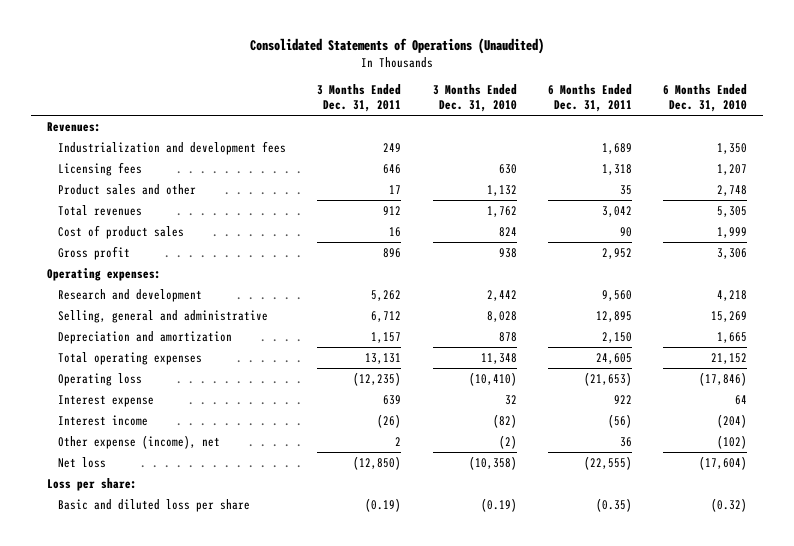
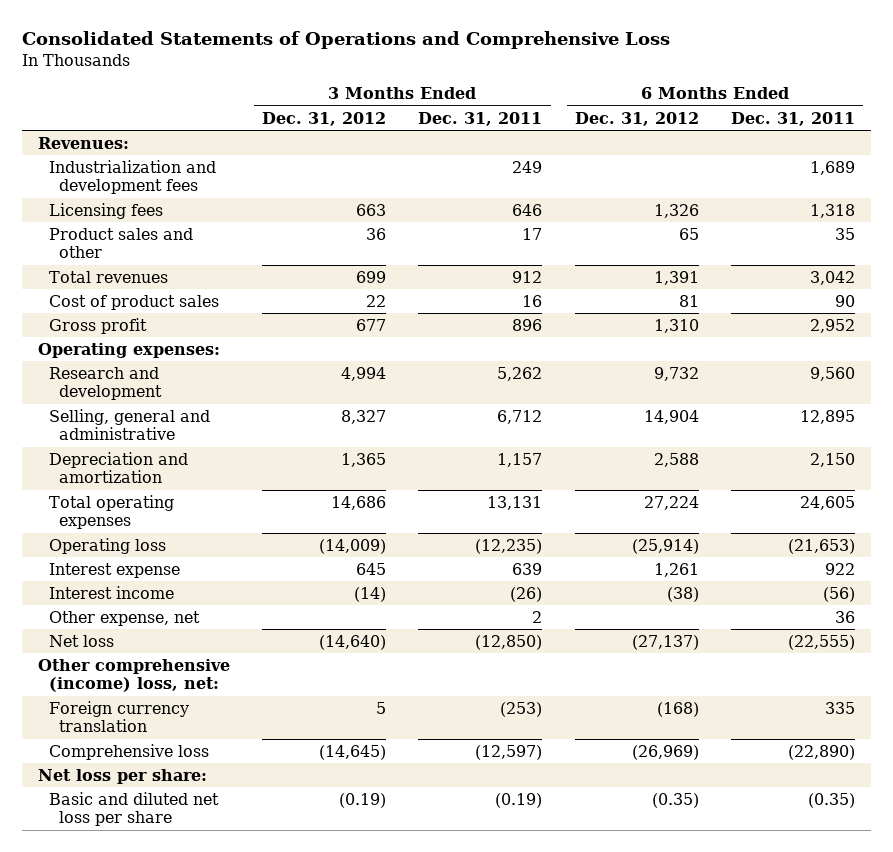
- Consolidated Statements of Operations (Unaudited)
+ Consolidated Statements of Operations and Comprehensive Loss
- | 3 Months Ended Dec. 31, 2011 | 3 Months Ended Dec. 31, 2010 | 6 Months Ended Dec. 31, 2011 | 6 Months Ended Dec. 31, 2010
+ | 3 Months Ended Dec. 31, 2012 | 3 Months Ended Dec. 31, 2011 | 6 Months Ended Dec. 31, 2012 | 6 Months Ended Dec. 31, 2011
- Other expense (income), net | 2 | (2) | 36 | (102)
+ Other expense, net | | 2 | | 36
- Loss per share:
- Basic and diluted loss per share | (0.19) | (0.19) | (0.35) | (0.32)
+ Other comprehensive (income) loss, net:
+ Foreign currency translation | 5 | (253) | (168) | 335
+ Comprehensive loss | (14,645) | (12,597) | (26,969) | (22,890)
+ Net loss per share:
+ Basic and diluted net loss per share | (0.19) | (0.19) | (0.35) | (0.35)

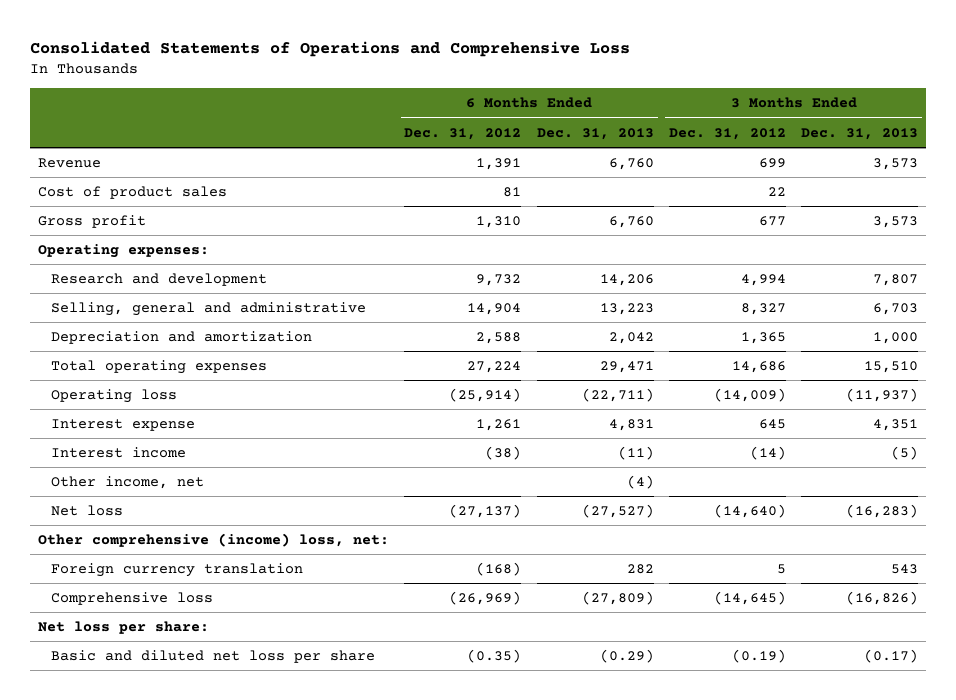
- | 3 Months Ended Dec. 31, 2012 | 3 Months Ended Dec. 31, 2011 | 6 Months Ended Dec. 31, 2012 | 6 Months Ended Dec. 31, 2011
+ | 6 Months Ended Dec. 31, 2012 | 6 Months Ended Dec. 31, 2013 | 3 Months Ended Dec. 31, 2012 | 3 Months Ended Dec. 31, 2013
- Revenues:
- Industrialization and development fees | | 249 | | 1,689
- Licensing fees | 663 | 646 | 1,326 | 1,318
- Product sales and other | 36 | 17 | 65 | 35
- Total revenues | 699 | 912 | 1,391 | 3,042
+ Revenue | 1,391 | 6,760 | 699 | 3,573
- Other expense, net | | 2 | | 36
+ Other income, net | | (4) | |

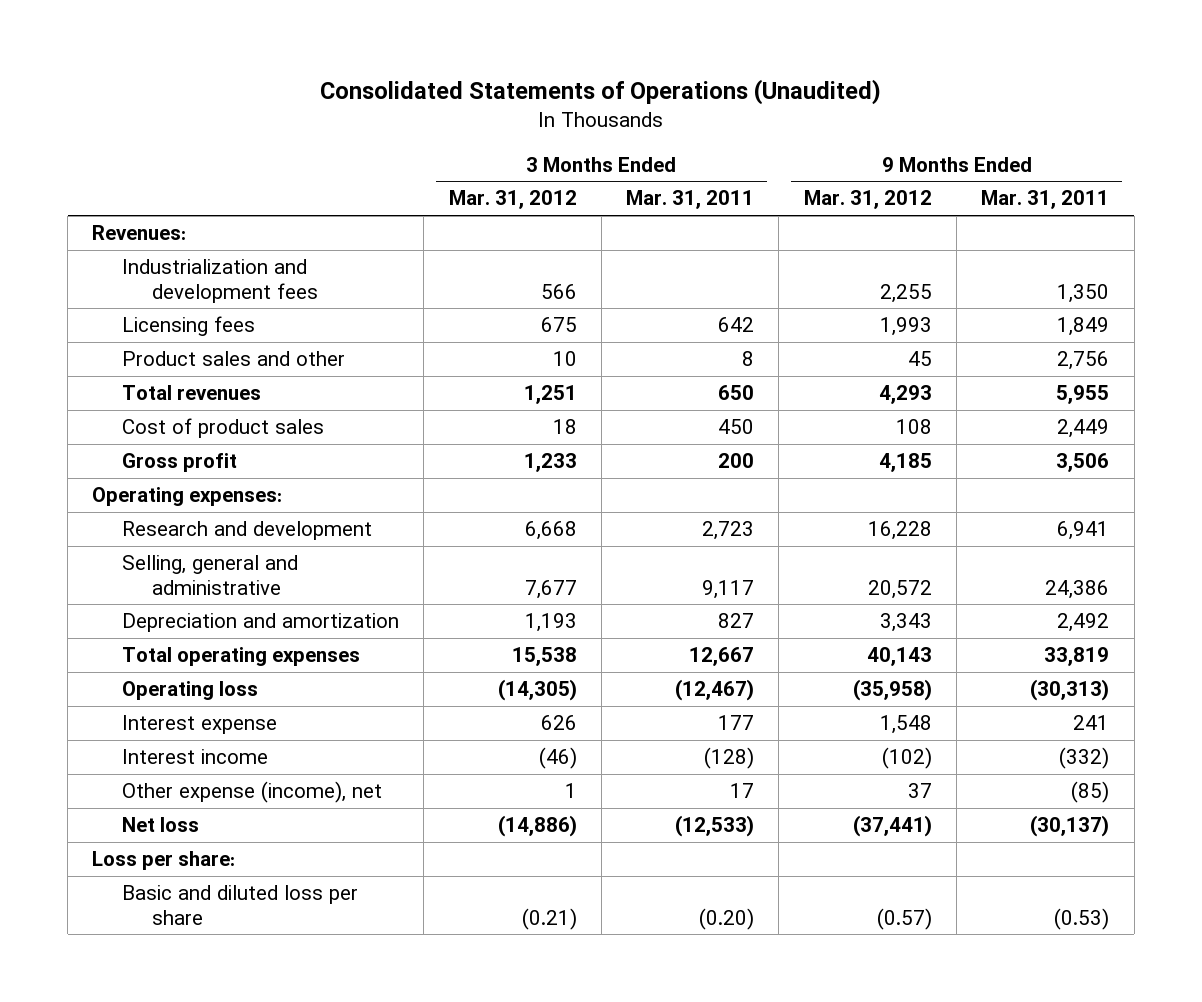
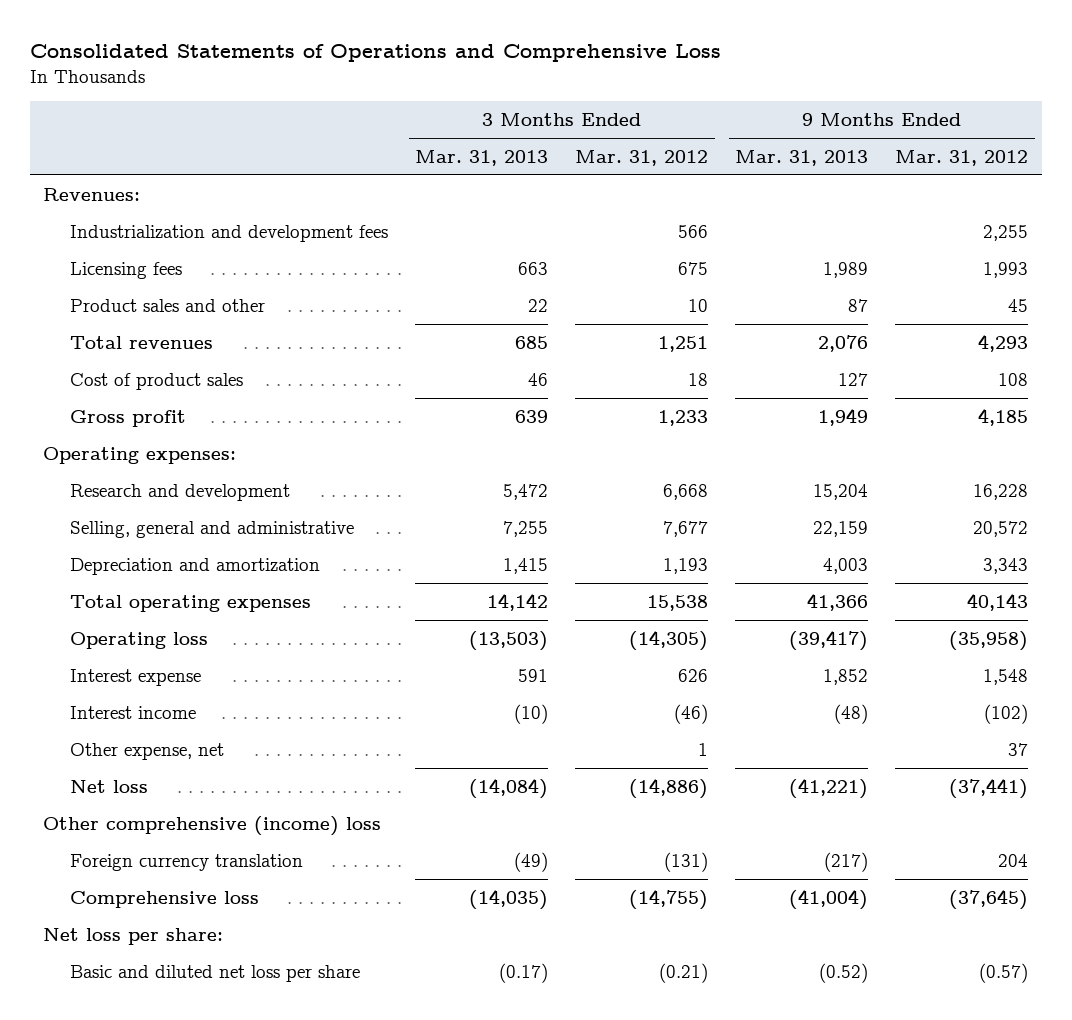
- Consolidated Statements of Operations (Unaudited)
+ Consolidated Statements of Operations and Comprehensive Loss
- | 3 Months Ended Mar. 31, 2012 | 3 Months Ended Mar. 31, 2011 | 9 Months Ended Mar. 31, 2012 | 9 Months Ended Mar. 31, 2011
+ | 3 Months Ended Mar. 31, 2013 | 3 Months Ended Mar. 31, 2012 | 9 Months Ended Mar. 31, 2013 | 9 Months Ended Mar. 31, 2012
- Other expense (income), net | 1 | 17 | 37 | (85)
+ Other expense, net | | 1 | | 37
- Loss per share:
- Basic and diluted loss per share | (0.21) | (0.20) | (0.57) | (0.53)
+ Other comprehensive (income) loss
+ Foreign currency translation | (49) | (131) | (217) | 204
+ Comprehensive loss | (14,035) | (14,755) | (41,004) | (37,645)
+ Net loss per share:
+ Basic and diluted net loss per share | (0.17) | (0.21) | (0.52) | (0.57)

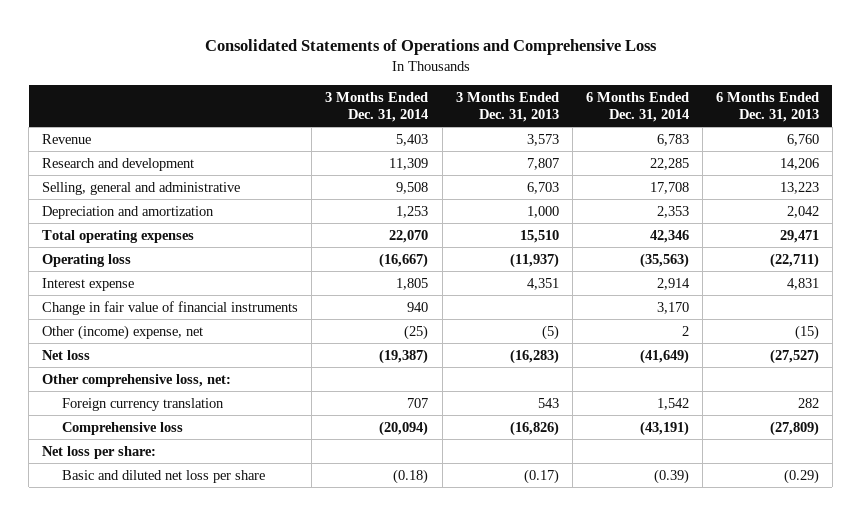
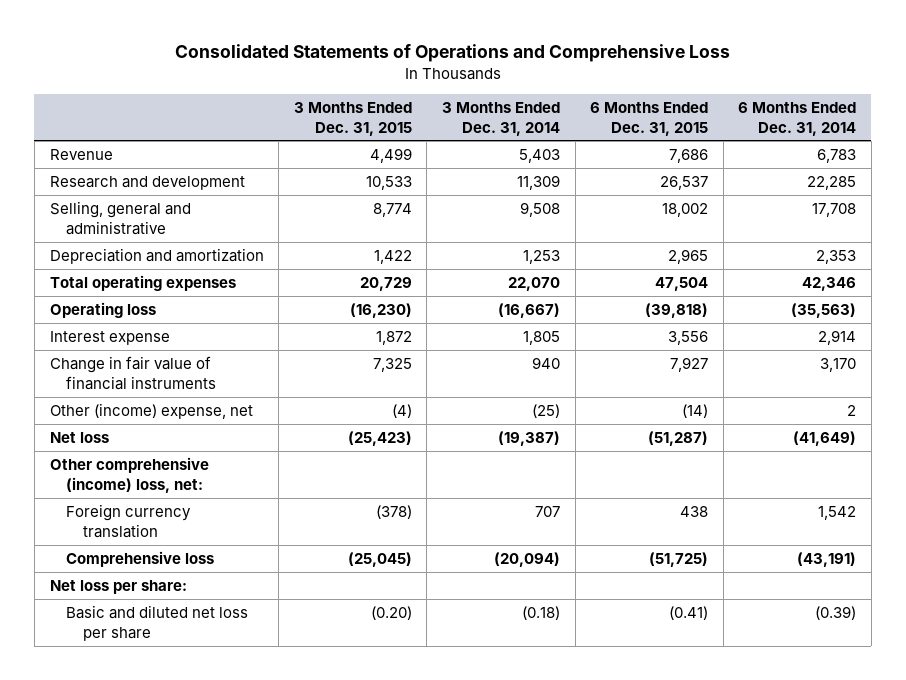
- | 3 Months Ended Dec. 31, 2014 | 3 Months Ended Dec. 31, 2013 | 6 Months Ended Dec. 31, 2014 | 6 Months Ended Dec. 31, 2013
+ | 3 Months Ended Dec. 31, 2015 | 3 Months Ended Dec. 31, 2014 | 6 Months Ended Dec. 31, 2015 | 6 Months Ended Dec. 31, 2014
- Other comprehensive loss, net:
+ Other comprehensive (income) loss, net:

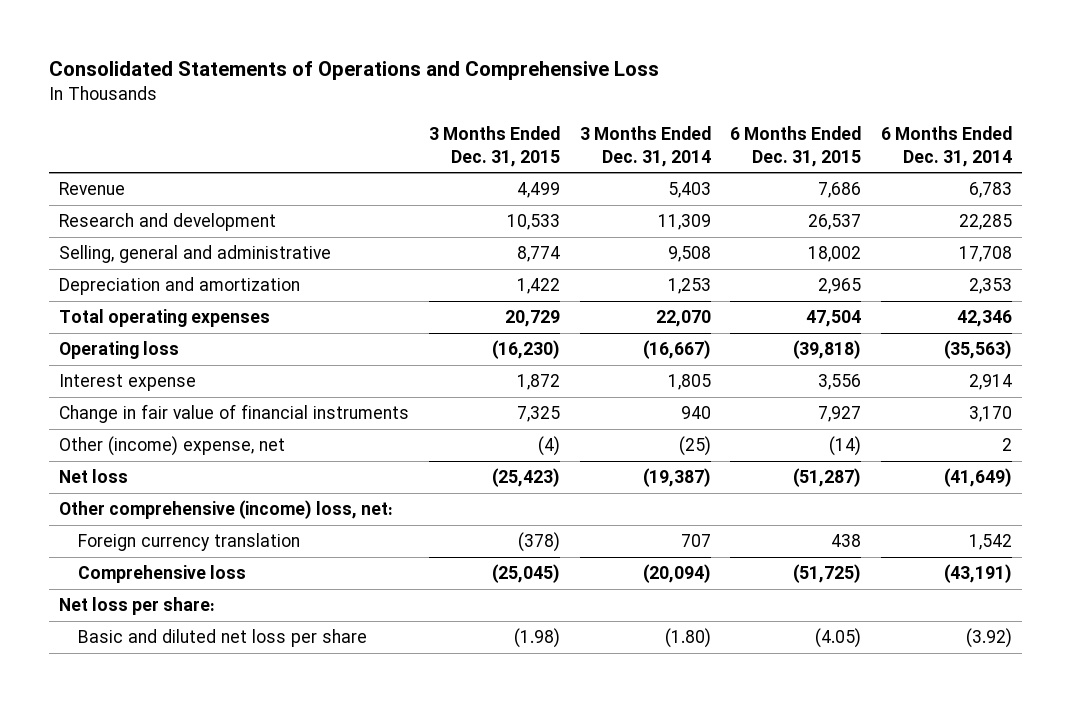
- Basic and diluted net loss per share | (0.20) | (0.18) | (0.41) | (0.39)
+ Basic and diluted net loss per share | (1.98) | (1.80) | (4.05) | (3.92)

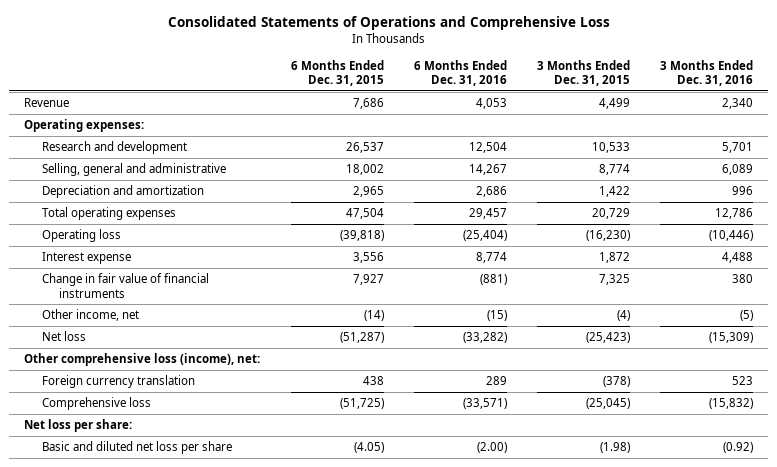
- | 3 Months Ended Dec. 31, 2015 | 3 Months Ended Dec. 31, 2014 | 6 Months Ended Dec. 31, 2015 | 6 Months Ended Dec. 31, 2014
+ | 6 Months Ended Dec. 31, 2015 | 6 Months Ended Dec. 31, 2016 | 3 Months Ended Dec. 31, 2015 | 3 Months Ended Dec. 31, 2016
+ Operating expenses:
- Other (income) expense, net | (4) | (25) | (14) | 2
+ Other income, net | (14) | (15) | (4) | (5)
- Other comprehensive (income) loss, net:
+ Other comprehensive loss (income), net:

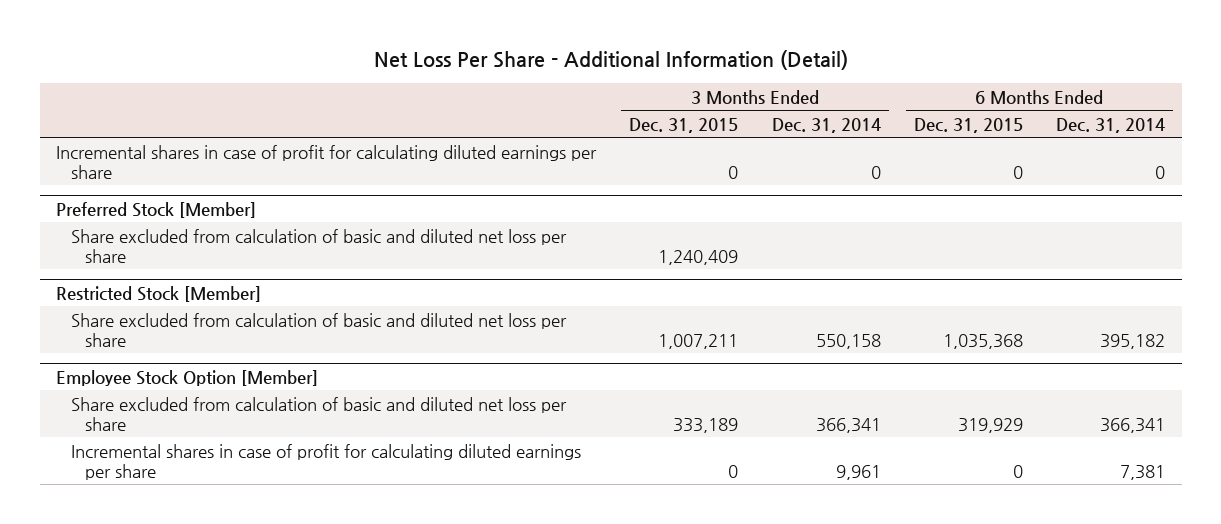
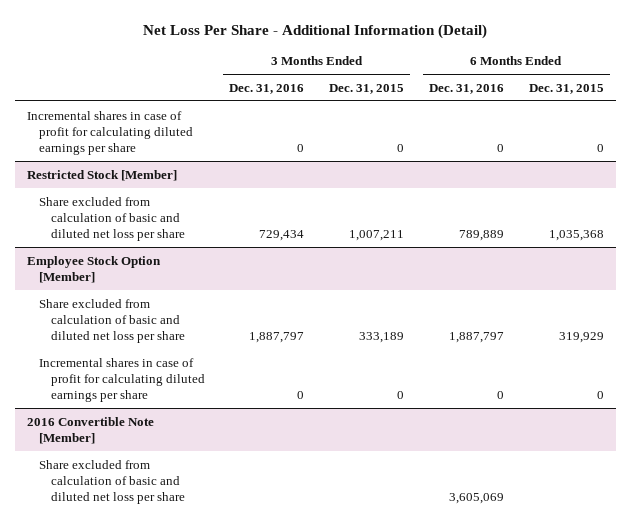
- | 3 Months Ended Dec. 31, 2015 | 3 Months Ended Dec. 31, 2014 | 6 Months Ended Dec. 31, 2015 | 6 Months Ended Dec. 31, 2014
+ | 3 Months Ended Dec. 31, 2016 | 3 Months Ended Dec. 31, 2015 | 6 Months Ended Dec. 31, 2016 | 6 Months Ended Dec. 31, 2015
- Preferred Stock [Member]
- Share excluded from calculation of basic and diluted net loss per share | 1,240,409 | | |
+ 2016 Convertible Note [Member]
+ Share excluded from calculation of basic and diluted net loss per share | | | 3,605,069 |

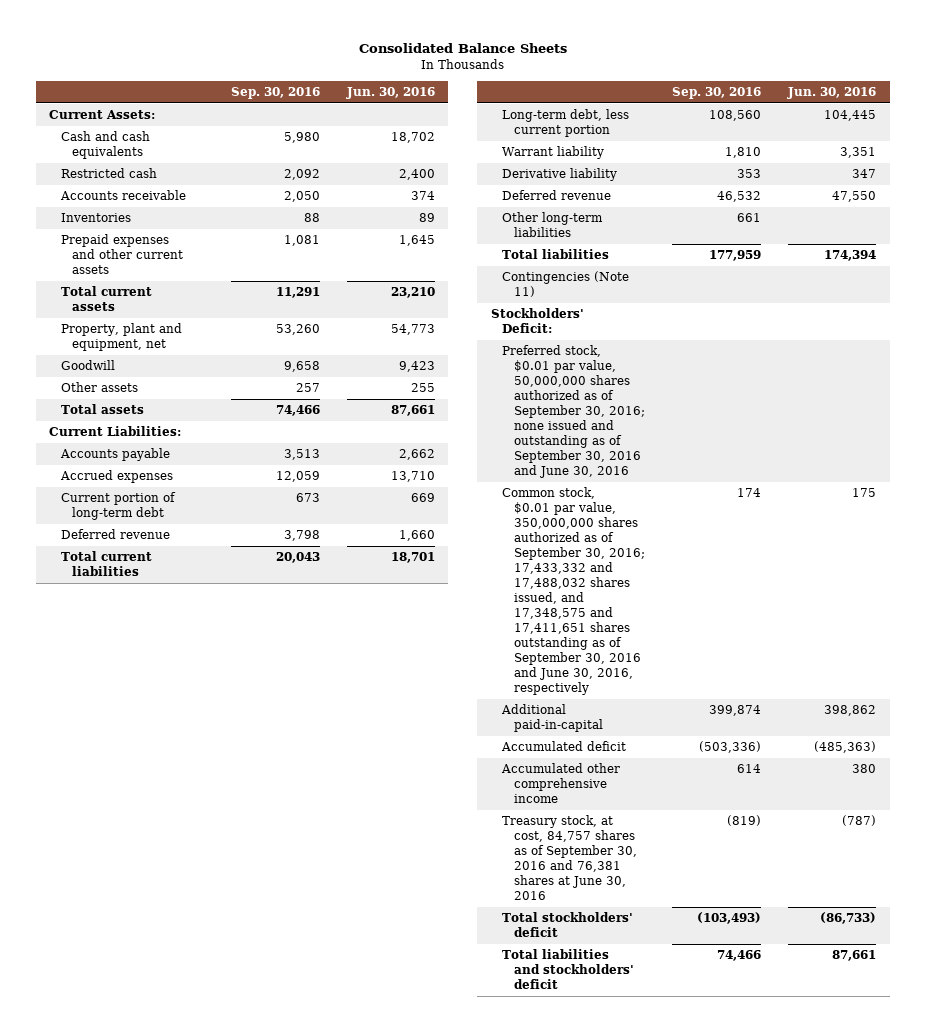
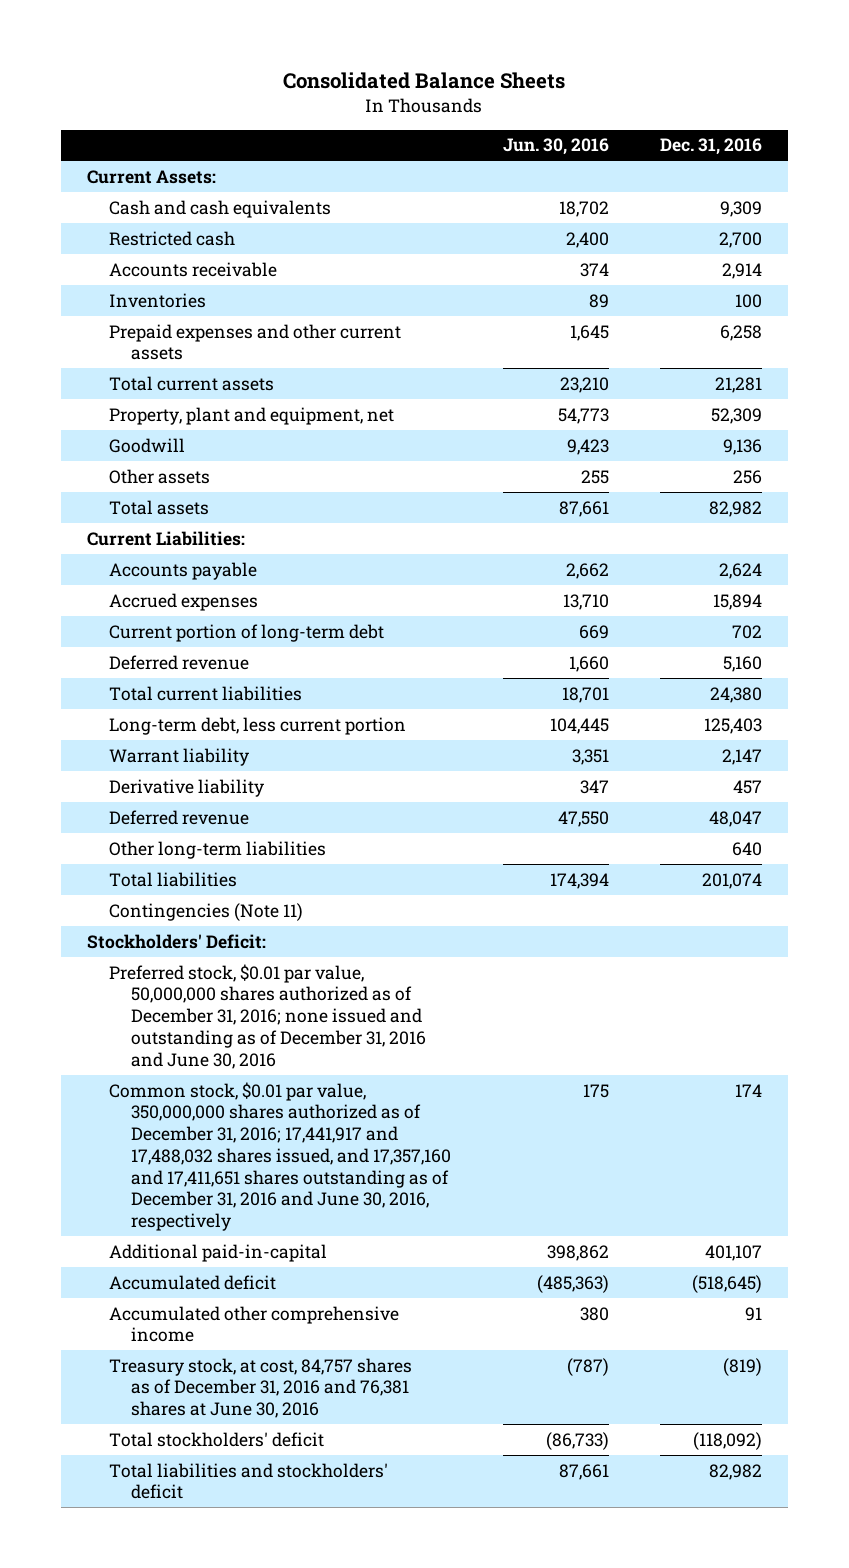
- | Sep. 30, 2016 | Jun. 30, 2016
+ | Jun. 30, 2016 | Dec. 31, 2016
- Preferred stock, $0.01 par value, 50,000,000 shares authorized as of September 30, 2016; none issued and outstanding as of September 30, 2016 and June 30, 2016
- Common stock, $0.01 par value, 350,000,000 shares authorized as of September 30, 2016; 17,433,332 and 17,488,032 shares issued, and 17,348,575 and 17,411,651 shares outstanding as of September 30, 2016 and June 30, 2016, respectively | 174 | 175
+ Preferred stock, $0.01 par value, 50,000,000 shares authorized as of December 31, 2016; none issued and outstanding as of December 31, 2016 and June 30, 2016
+ Common stock, $0.01 par value, 350,000,000 shares authorized as of December 31, 2016; 17,441,917 and 17,488,032 shares issued, and 17,357,160 and 17,411,651 shares outstanding as of December 31, 2016 and June 30, 2016, respectively | 175 | 174
- Treasury stock, at cost, 84,757 shares as of September 30, 2016 and 76,381 shares at June 30, 2016 | (819) | (787)
+ Treasury stock, at cost, 84,757 shares as of December 31, 2016 and 76,381 shares at June 30, 2016 | (787) | (819)

